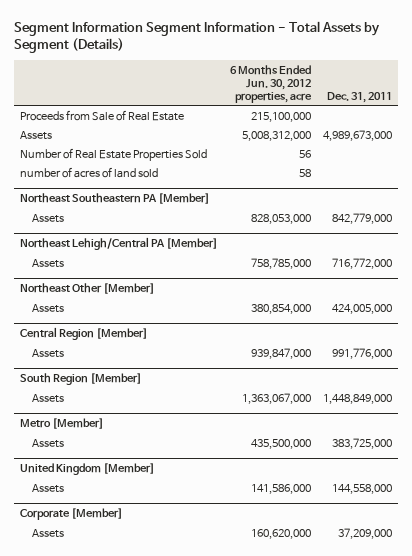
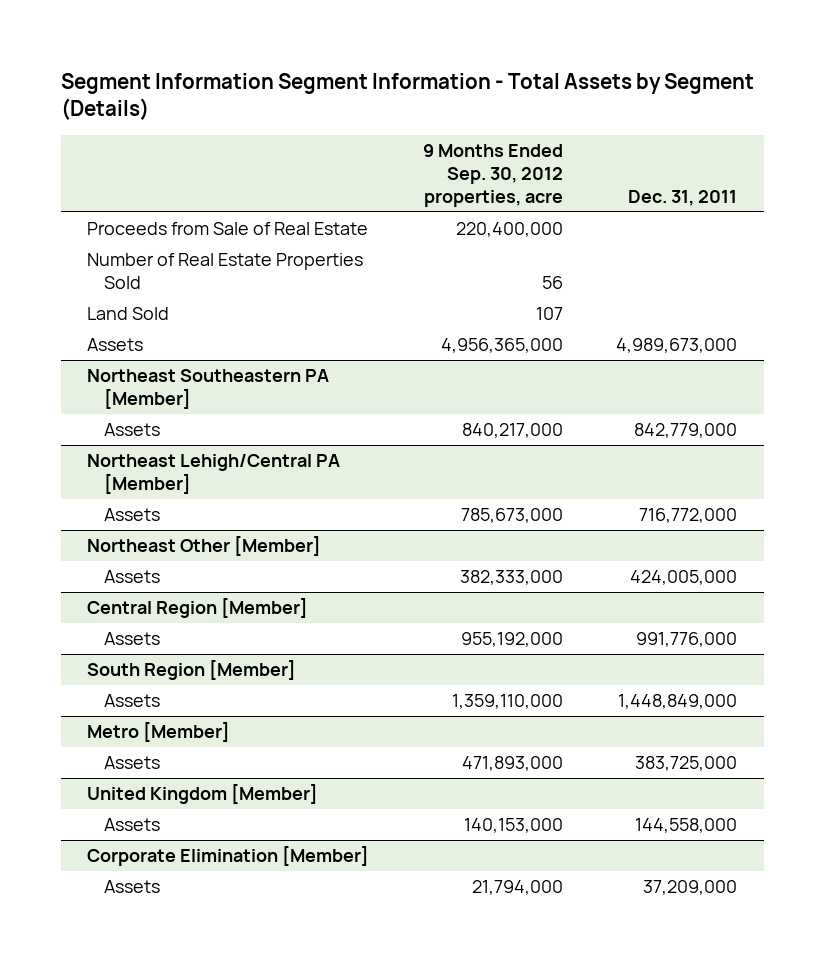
- | 6 Months Ended Jun. 30, 2012 properties, acre | Dec. 31, 2011
+ | 9 Months Ended Sep. 30, 2012 properties, acre | Dec. 31, 2011
- number of acres of land sold | 58 |
+ Land Sold | 107 |
moved down: Assets | 4,956,365,000 | 4,989,673,000
- Corporate [Member]
+ Corporate Elimination [Member]

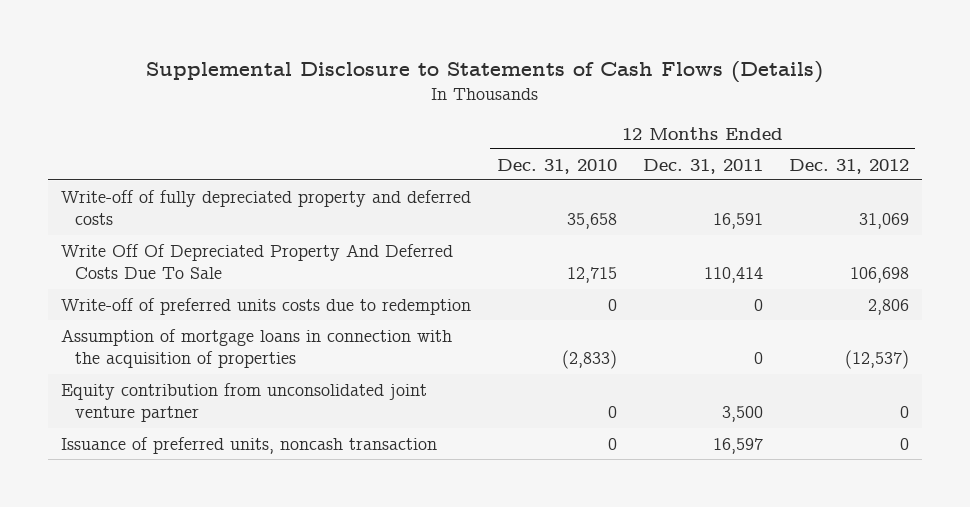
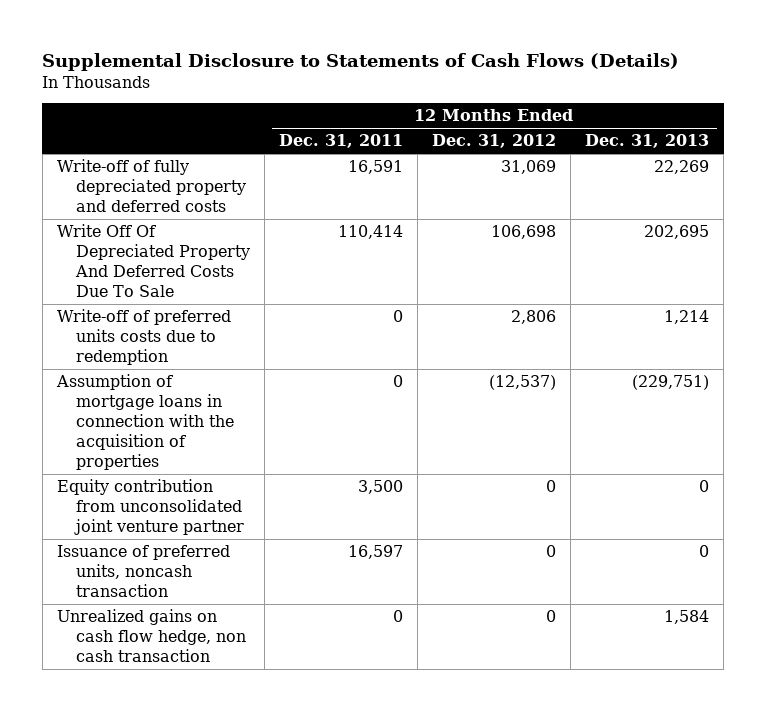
- | 12 Months Ended Dec. 31, 2010 | 12 Months Ended Dec. 31, 2011 | 12 Months Ended Dec. 31, 2012
+ | 12 Months Ended Dec. 31, 2011 | 12 Months Ended Dec. 31, 2012 | 12 Months Ended Dec. 31, 2013
+ Unrealized gains on cash flow hedge, non cash transaction | 0 | 0 | 1,584

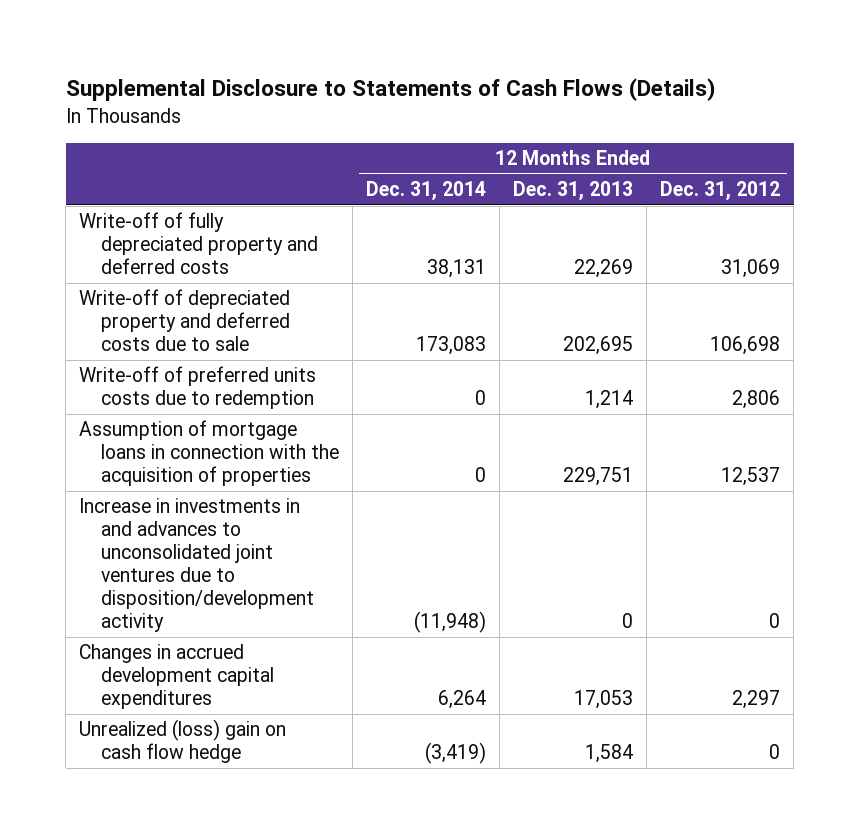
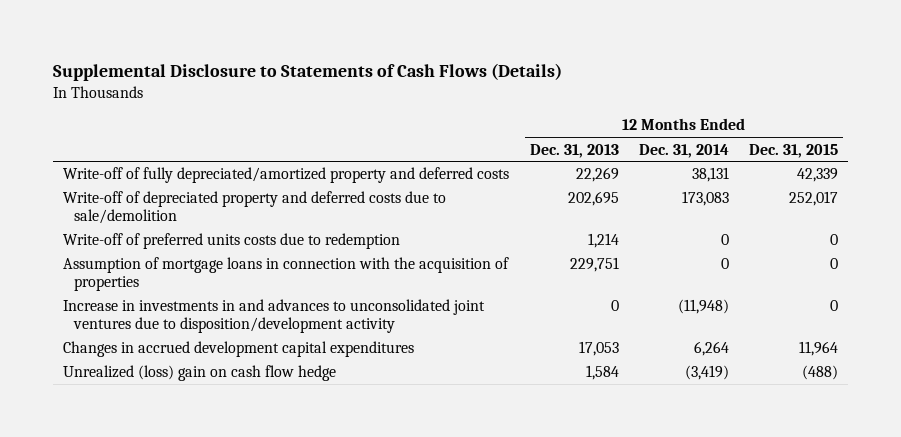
- | 12 Months Ended Dec. 31, 2014 | 12 Months Ended Dec. 31, 2013 | 12 Months Ended Dec. 31, 2012
+ | 12 Months Ended Dec. 31, 2013 | 12 Months Ended Dec. 31, 2014 | 12 Months Ended Dec. 31, 2015
- Write-off of fully depreciated property and deferred costs | 38,131 | 22,269 | 31,069
- Write-off of depreciated property and deferred costs due to sale | 173,083 | 202,695 | 106,698
+ Write-off of fully depreciated/amortized property and deferred costs | 22,269 | 38,131 | 42,339
+ Write-off of depreciated property and deferred costs due to sale/demolition | 202,695 | 173,083 | 252,017

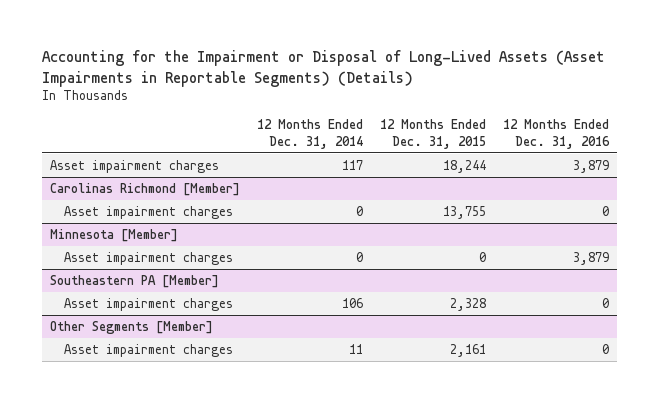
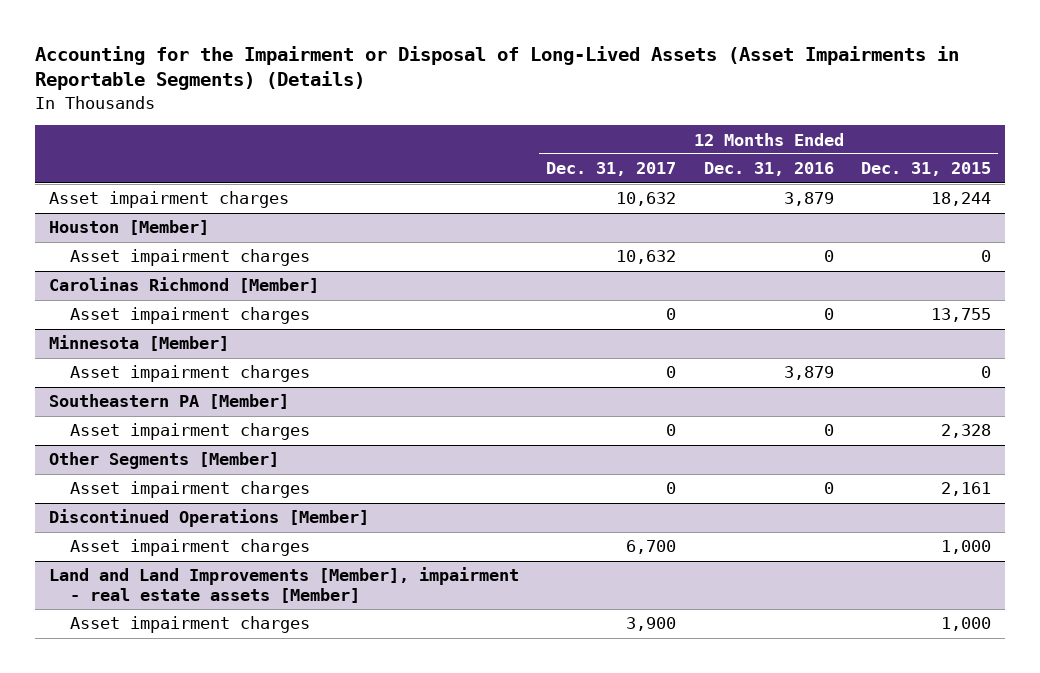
- | 12 Months Ended Dec. 31, 2014 | 12 Months Ended Dec. 31, 2015 | 12 Months Ended Dec. 31, 2016
+ | 12 Months Ended Dec. 31, 2017 | 12 Months Ended Dec. 31, 2016 | 12 Months Ended Dec. 31, 2015
+ Houston [Member]
+ Asset impairment charges | 10,632 | 0 | 0
+ Discontinued Operations [Member]
+ Asset impairment charges | 6,700 | | 1,000
+ Land and Land Improvements [Member], impairment - real estate assets [Member]
+ Asset impairment charges | 3,900 | | 1,000

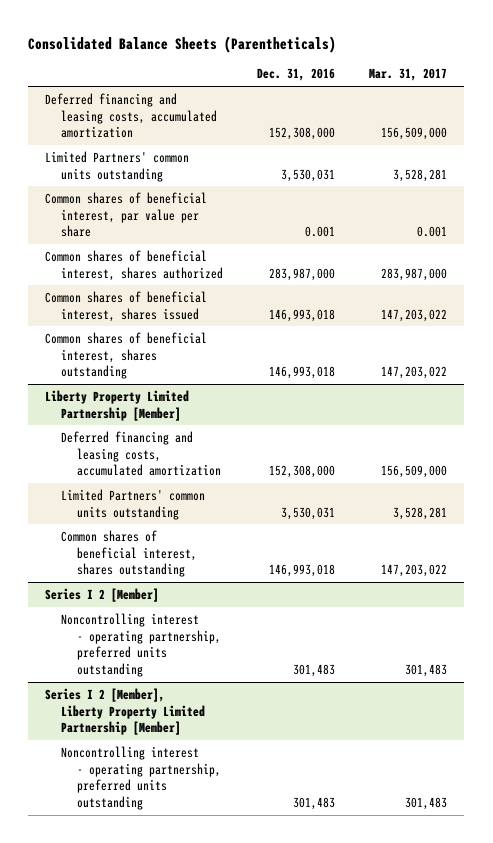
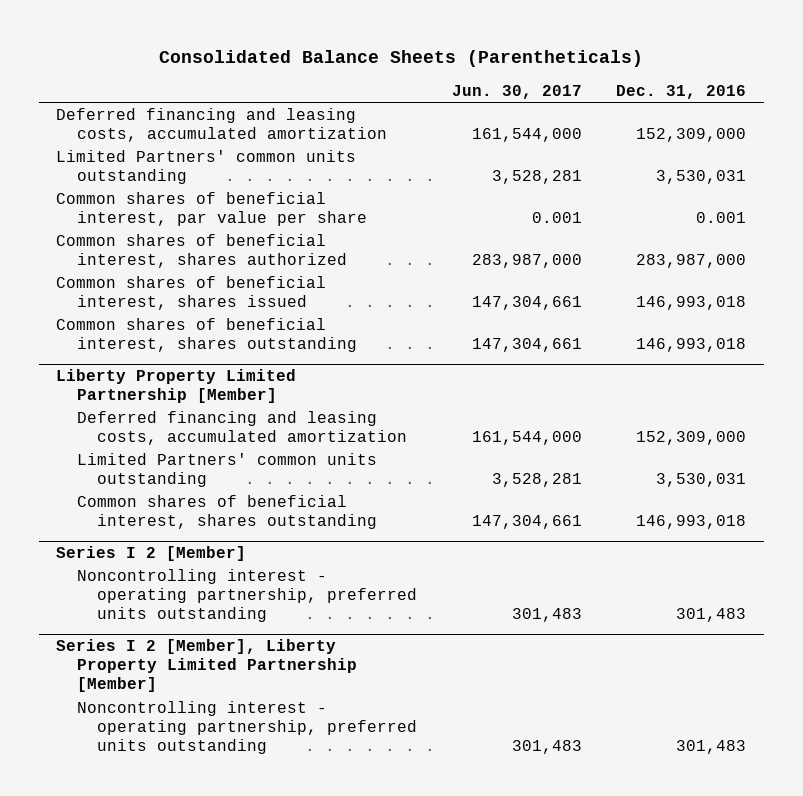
- | Dec. 31, 2016 | Mar. 31, 2017
+ | Jun. 30, 2017 | Dec. 31, 2016
- Deferred financing and leasing costs, accumulated amortization | 152,308,000 | 156,509,000
+ Deferred financing and leasing costs, accumulated amortization | 161,544,000 | 152,309,000
@ Liberty Property Limited Partnership [Member]
- Deferred financing and leasing costs, accumulated amortization | 152,308,000 | 156,509,000
+ Deferred financing and leasing costs, accumulated amortization | 161,544,000 | 152,309,000

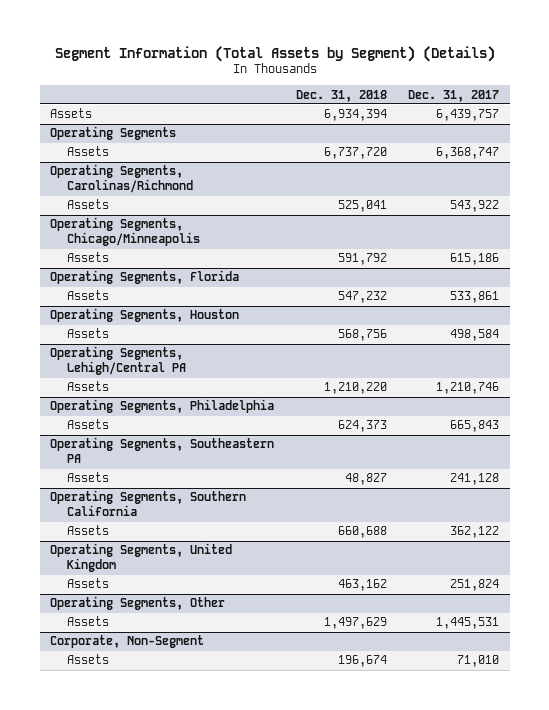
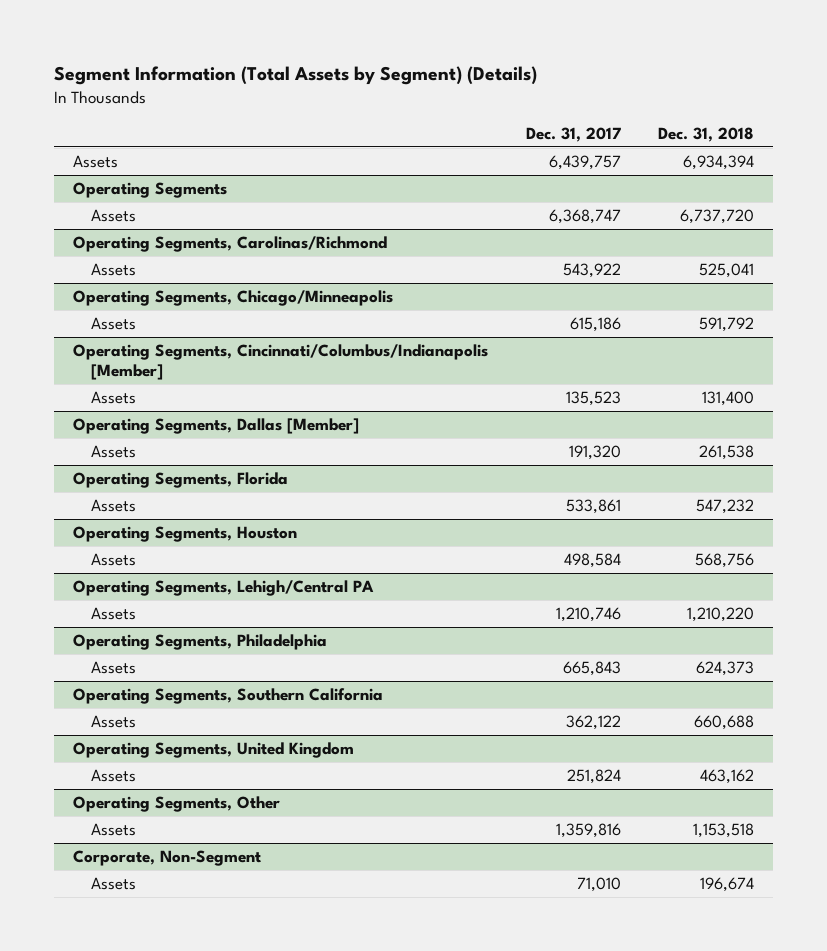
- | Dec. 31, 2018 | Dec. 31, 2017
+ | Dec. 31, 2017 | Dec. 31, 2018
+ Operating Segments, Cincinnati/Columbus/Indianapolis [Member]
+ Assets | 135,523 | 131,400
+ Operating Segments, Dallas [Member]
+ Assets | 191,320 | 261,538
- Operating Segments, Southeastern PA
- Assets | 48,827 | 241,128
@ Operating Segments, Other
- Assets | 1,497,629 | 1,445,531
+ Assets | 1,359,816 | 1,153,518

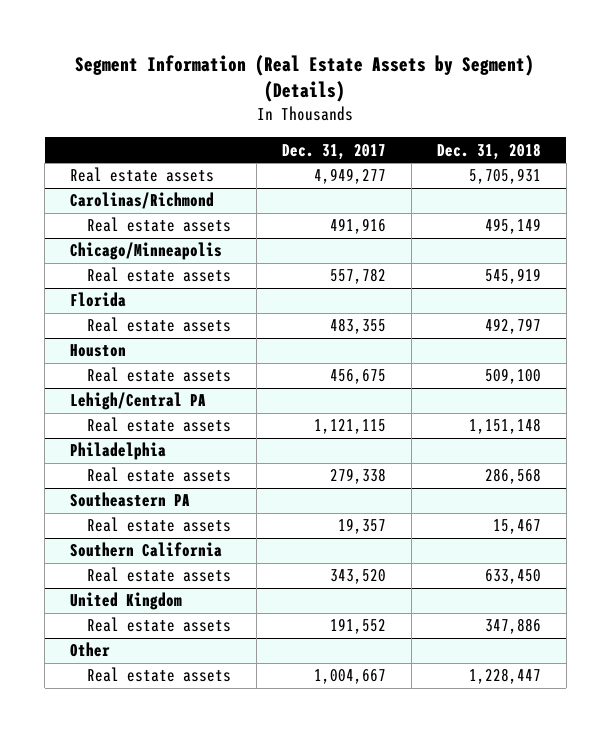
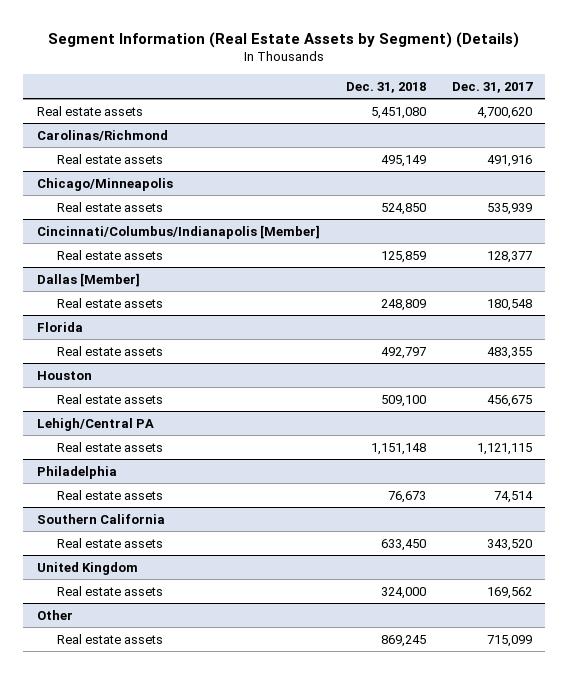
- | Dec. 31, 2017 | Dec. 31, 2018
+ | Dec. 31, 2018 | Dec. 31, 2017
- Real estate assets | 4,949,277 | 5,705,931
+ Real estate assets | 5,451,080 | 4,700,620
@ Chicago/Minneapolis
- Real estate assets | 557,782 | 545,919
+ Real estate assets | 524,850 | 535,939
+ Cincinnati/Columbus/Indianapolis [Member]
+ Real estate assets | 125,859 | 128,377
+ Dallas [Member]
+ Real estate assets | 248,809 | 180,548
@ Philadelphia
- Real estate assets | 279,338 | 286,568
- Southeastern PA
- Real estate assets | 19,357 | 15,467
@ Philadelphia
+ Real estate assets | 76,673 | 74,514
@ United Kingdom
- Real estate assets | 191,552 | 347,886
+ Real estate assets | 324,000 | 169,562
@ Other
- Real estate assets | 1,004,667 | 1,228,447
+ Real estate assets | 869,245 | 715,099

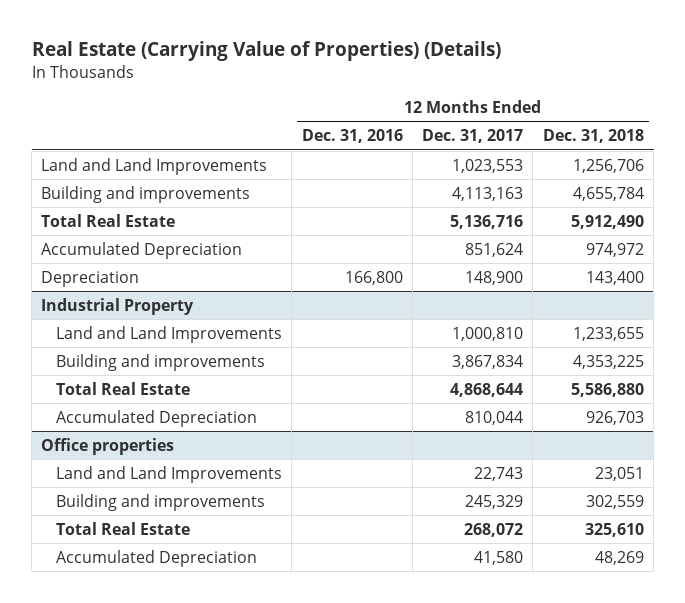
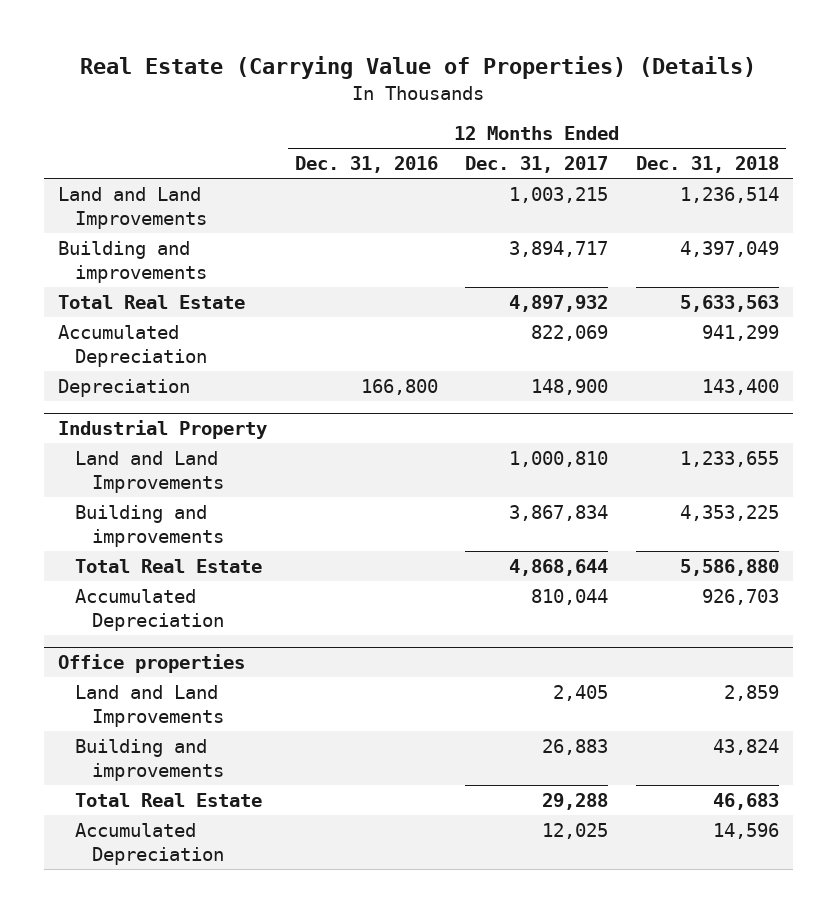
- Land and Land Improvements | | 1,023,553 | 1,256,706
- Building and improvements | | 4,113,163 | 4,655,784
- Total Real Estate | | 5,136,716 | 5,912,490
- Accumulated Depreciation | | 851,624 | 974,972
+ Land and Land Improvements | | 1,003,215 | 1,236,514
+ Building and improvements | | 3,894,717 | 4,397,049
+ Total Real Estate | | 4,897,932 | 5,633,563
+ Accumulated Depreciation | | 822,069 | 941,299
@ Office properties
- Land and Land Improvements | | 22,743 | 23,051
- Building and improvements | | 245,329 | 302,559
- Total Real Estate | | 268,072 | 325,610
- Accumulated Depreciation | | 41,580 | 48,269
+ Land and Land Improvements | | 2,405 | 2,859
+ Building and improvements | | 26,883 | 43,824
+ Total Real Estate | | 29,288 | 46,683
+ Accumulated Depreciation | | 12,025 | 14,596

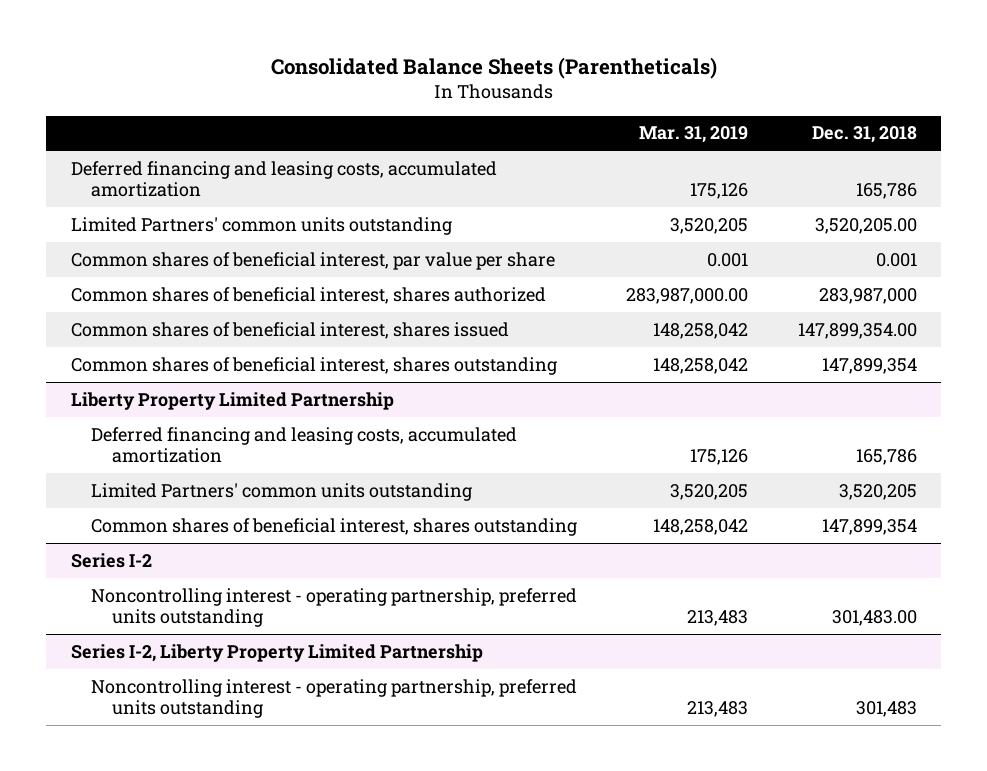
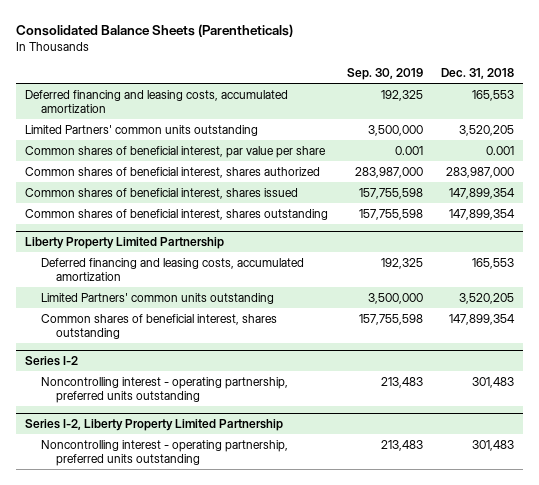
- | Mar. 31, 2019 | Dec. 31, 2018
+ | Sep. 30, 2019 | Dec. 31, 2018
- Deferred financing and leasing costs, accumulated amortization | 175,126 | 165,786
- Limited Partners' common units outstanding | 3,520,205 | 3,520,205.00
+ Deferred financing and leasing costs, accumulated amortization | 192,325 | 165,553
+ Limited Partners' common units outstanding | 3,500,000 | 3,520,205
- Common shares of beneficial interest, shares issued | 148,258,042 | 147,899,354.00
+ Common shares of beneficial interest, shares issued | 157,755,598 | 147,899,354
@ Liberty Property Limited Partnership
- Deferred financing and leasing costs, accumulated amortization | 175,126 | 165,786
+ Deferred financing and leasing costs, accumulated amortization | 192,325 | 165,553
@ Series I-2
- Noncontrolling interest - operating partnership, preferred units outstanding | 213,483 | 301,483.00
+ Noncontrolling interest - operating partnership, preferred units outstanding | 213,483 | 301,483

